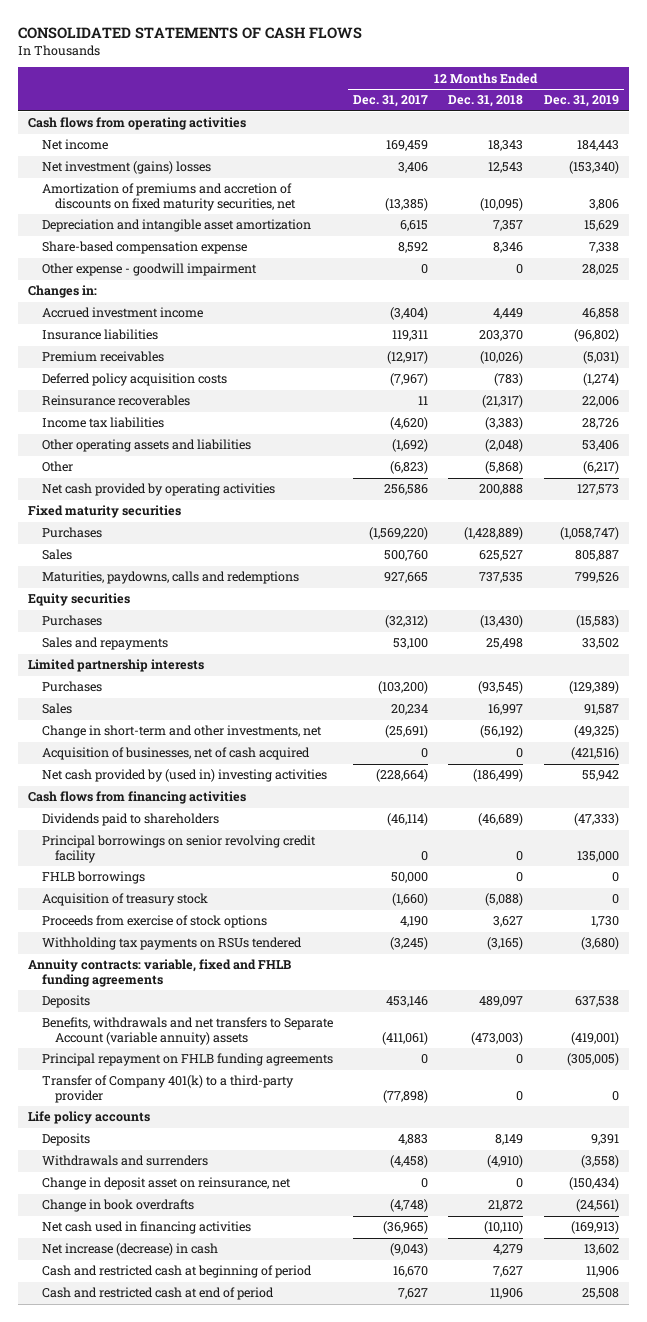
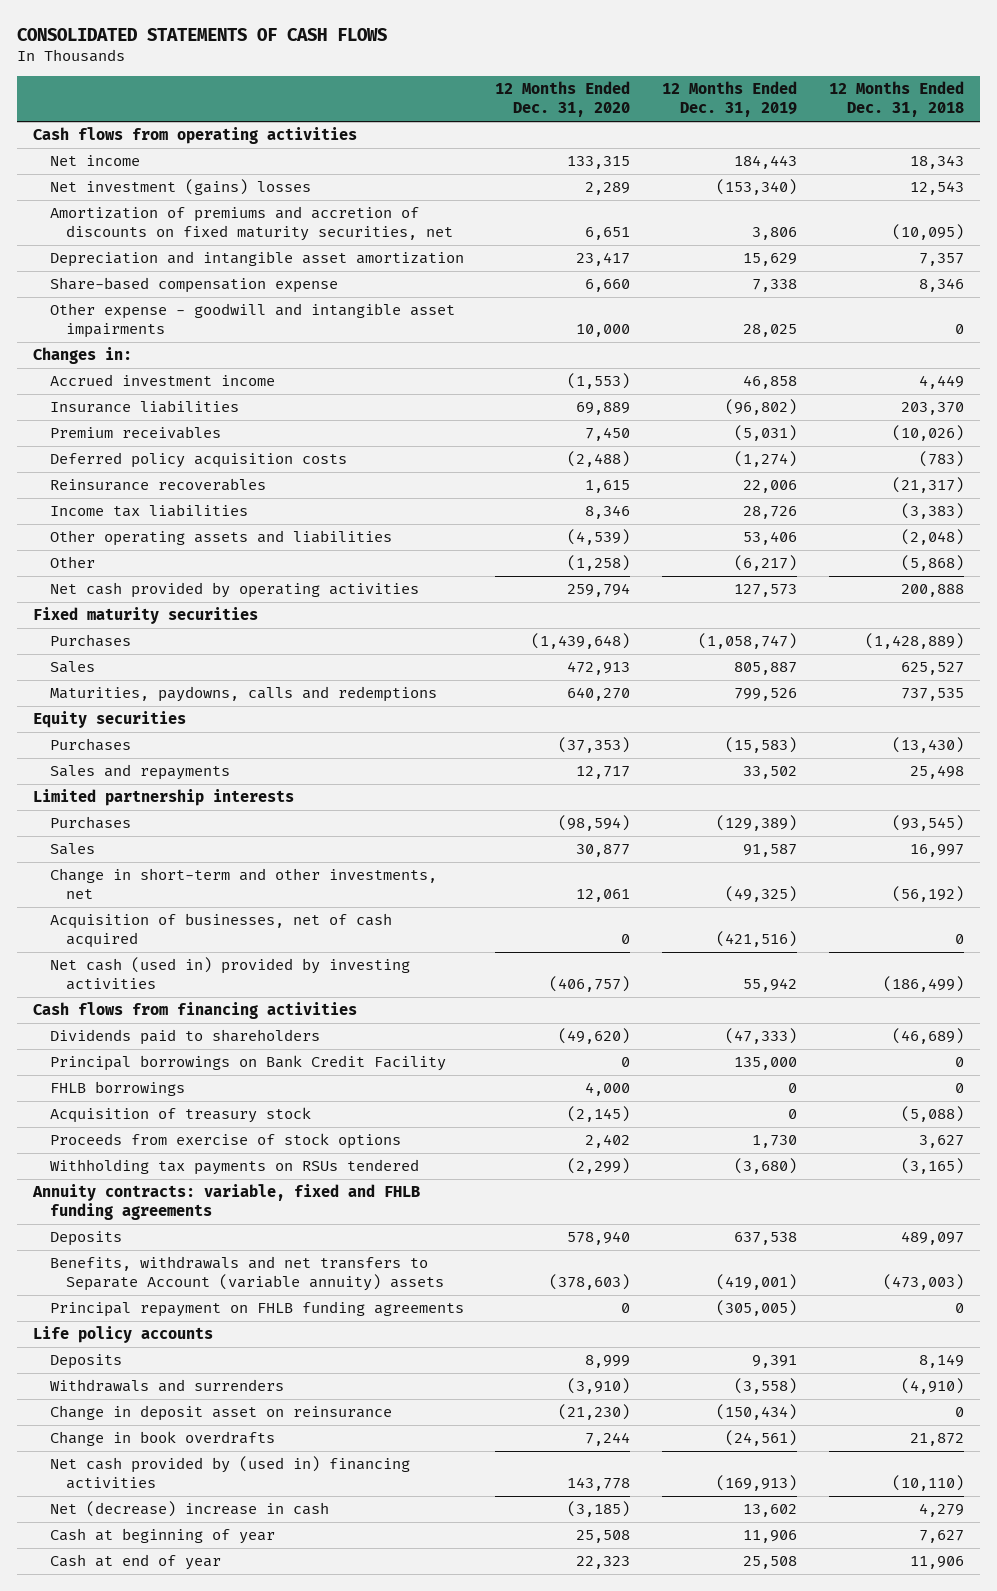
- | 12 Months Ended Dec. 31, 2017 | 12 Months Ended Dec. 31, 2018 | 12 Months Ended Dec. 31, 2019
+ | 12 Months Ended Dec. 31, 2020 | 12 Months Ended Dec. 31, 2019 | 12 Months Ended Dec. 31, 2018
- Other expense - goodwill impairment | 0 | 0 | 28,025
+ Other expense - goodwill and intangible asset impairments | 10,000 | 28,025 | 0
- Net cash provided by (used in) investing activities | (228,664) | (186,499) | 55,942
+ Net cash (used in) provided by investing activities | (406,757) | 55,942 | (186,499)
- Principal borrowings on senior revolving credit facility | 0 | 0 | 135,000
+ Principal borrowings on Bank Credit Facility | 0 | 135,000 | 0
- Transfer of Company 401(k) to a third-party provider | (77,898) | 0 | 0
- Change in deposit asset on reinsurance, net | 0 | 0 | (150,434)
+ Change in deposit asset on reinsurance | (21,230) | (150,434) | 0
- Net cash used in financing activities | (36,965) | (10,110) | (169,913)
- Net increase (decrease) in cash | (9,043) | 4,279 | 13,602
- Cash and restricted cash at beginning of period | 16,670 | 7,627 | 11,906
- Cash and restricted cash at end of period | 7,627 | 11,906 | 25,508
+ Net cash provided by (used in) financing activities | 143,778 | (169,913) | (10,110)
+ Net (decrease) increase in cash | (3,185) | 13,602 | 4,279
+ Cash at beginning of year | 25,508 | 11,906 | 7,627
+ Cash at end of year | 22,323 | 25,508 | 11,906

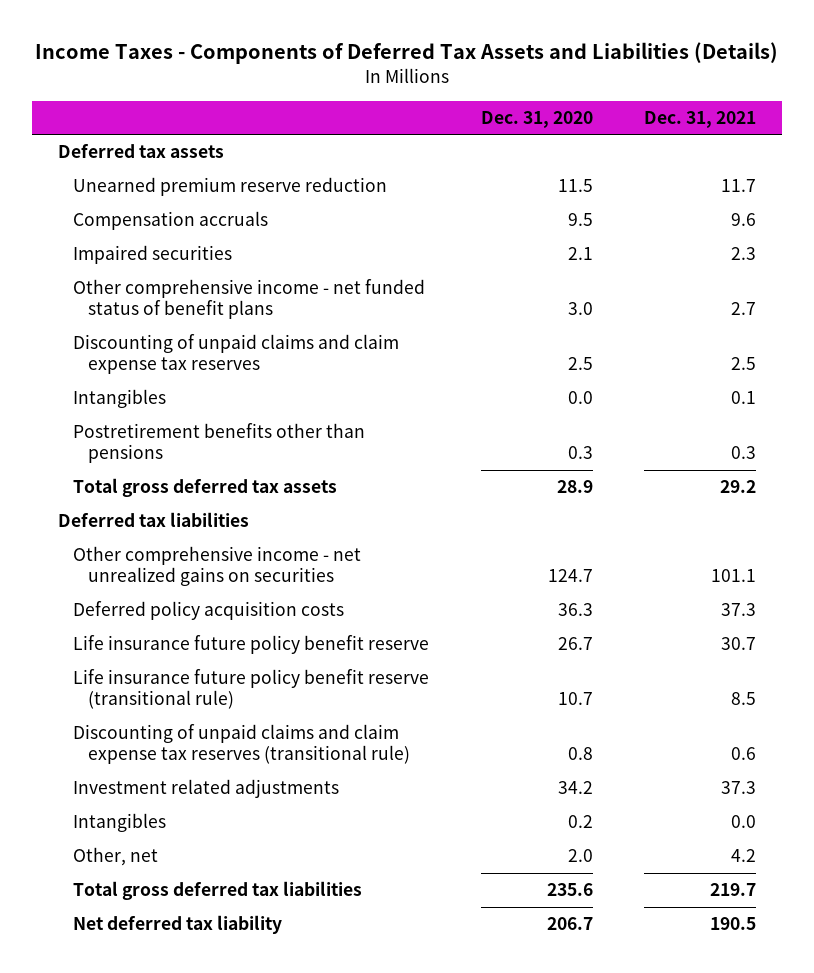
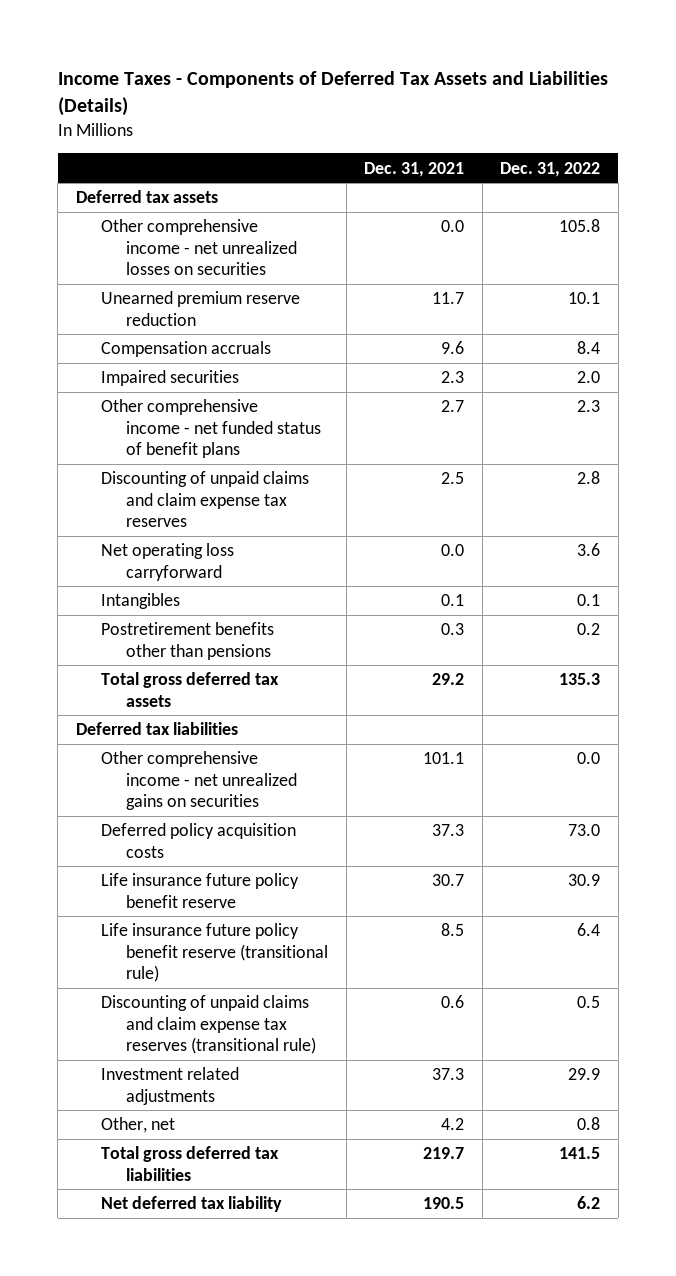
- | Dec. 31, 2020 | Dec. 31, 2021
+ | Dec. 31, 2021 | Dec. 31, 2022
+ Other comprehensive income - net unrealized losses on securities | 0.0 | 105.8
+ Net operating loss carryforward | 0.0 | 3.6
- Intangibles | 0.2 | 0.0

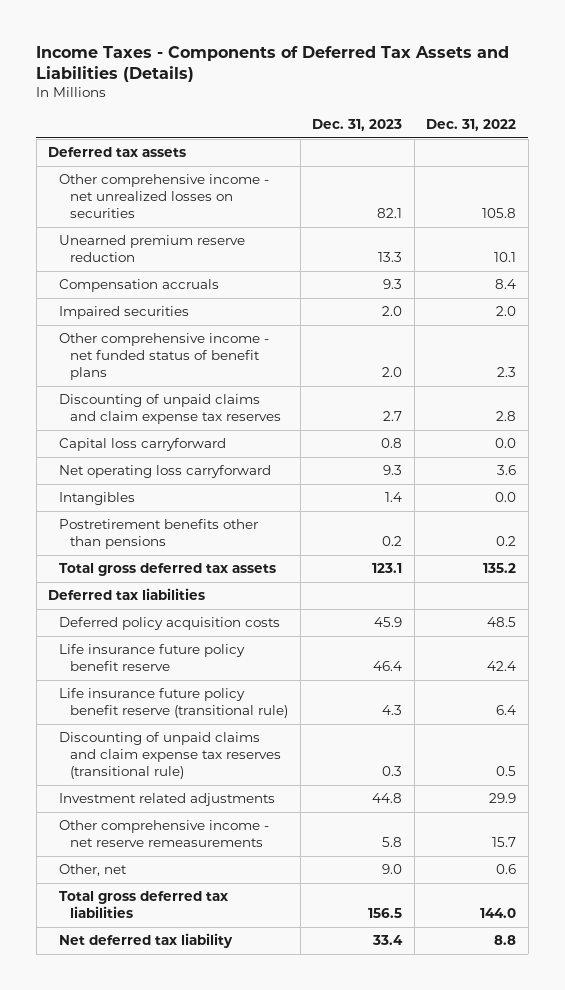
- | Dec. 31, 2021 | Dec. 31, 2022
+ | Dec. 31, 2023 | Dec. 31, 2022
+ Capital loss carryforward | 0.8 | 0.0
- Intangibles | 0.1 | 0.1
+ Intangibles | 1.4 | 0.0
- Total gross deferred tax assets | 29.2 | 135.3
+ Total gross deferred tax assets | 123.1 | 135.2
- Other comprehensive income - net unrealized gains on securities | 101.1 | 0.0
- Deferred policy acquisition costs | 37.3 | 73.0
- Life insurance future policy benefit reserve | 30.7 | 30.9
+ Deferred policy acquisition costs | 45.9 | 48.5
+ Life insurance future policy benefit reserve | 46.4 | 42.4
- Other, net | 4.2 | 0.8
- Total gross deferred tax liabilities | 219.7 | 141.5
- Net deferred tax liability | 190.5 | 6.2
+ Other comprehensive income - net reserve remeasurements | 5.8 | 15.7
+ Other, net | 9.0 | 0.6
+ Total gross deferred tax liabilities | 156.5 | 144.0
+ Net deferred tax liability | 33.4 | 8.8

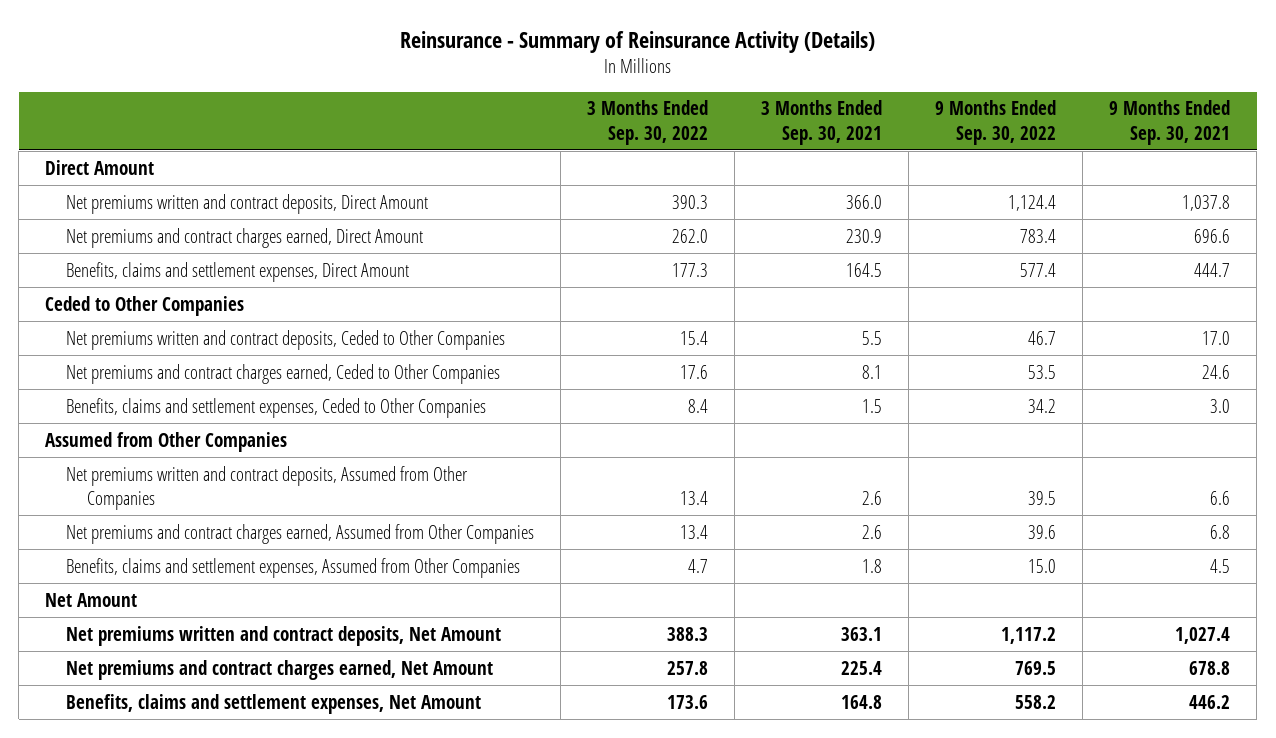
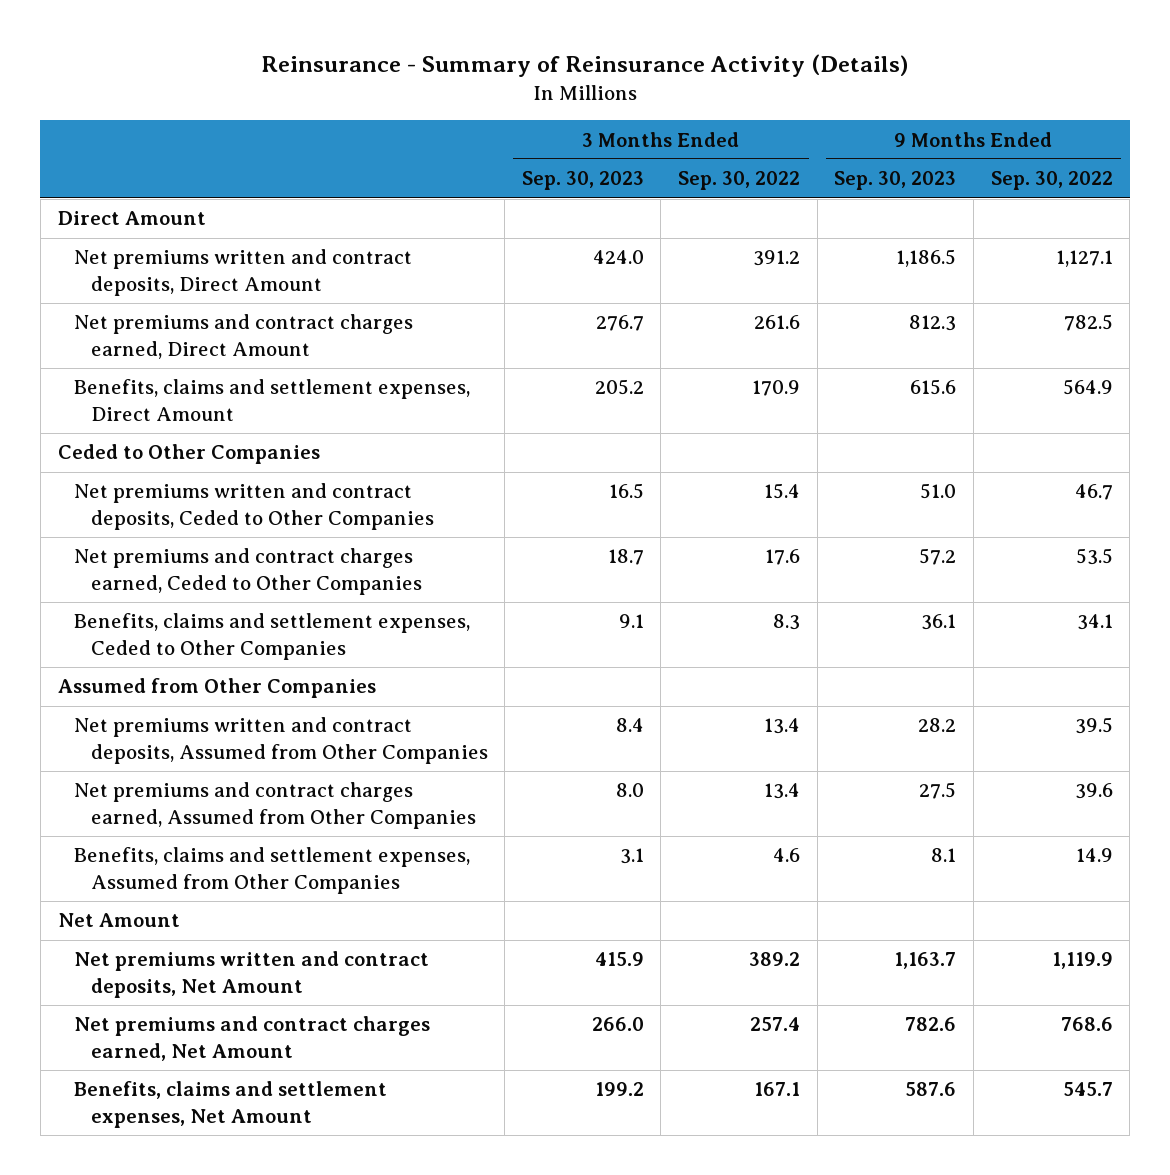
- | 3 Months Ended Sep. 30, 2022 | 3 Months Ended Sep. 30, 2021 | 9 Months Ended Sep. 30, 2022 | 9 Months Ended Sep. 30, 2021
+ | 3 Months Ended Sep. 30, 2023 | 3 Months Ended Sep. 30, 2022 | 9 Months Ended Sep. 30, 2023 | 9 Months Ended Sep. 30, 2022
- Net premiums written and contract deposits, Direct Amount | 390.3 | 366.0 | 1,124.4 | 1,037.8
- Net premiums and contract charges earned, Direct Amount | 262.0 | 230.9 | 783.4 | 696.6
- Benefits, claims and settlement expenses, Direct Amount | 177.3 | 164.5 | 577.4 | 444.7
+ Net premiums written and contract deposits, Direct Amount | 424.0 | 391.2 | 1,186.5 | 1,127.1
+ Net premiums and contract charges earned, Direct Amount | 276.7 | 261.6 | 812.3 | 782.5
+ Benefits, claims and settlement expenses, Direct Amount | 205.2 | 170.9 | 615.6 | 564.9
- Benefits, claims and settlement expenses, Ceded to Other Companies | 8.4 | 1.5 | 34.2 | 3.0
+ Benefits, claims and settlement expenses, Ceded to Other Companies | 9.1 | 8.3 | 36.1 | 34.1
- Benefits, claims and settlement expenses, Assumed from Other Companies | 4.7 | 1.8 | 15.0 | 4.5
+ Benefits, claims and settlement expenses, Assumed from Other Companies | 3.1 | 4.6 | 8.1 | 14.9
- Net premiums written and contract deposits, Net Amount | 388.3 | 363.1 | 1,117.2 | 1,027.4
- Net premiums and contract charges earned, Net Amount | 257.8 | 225.4 | 769.5 | 678.8
- Benefits, claims and settlement expenses, Net Amount | 173.6 | 164.8 | 558.2 | 446.2
+ Net premiums written and contract deposits, Net Amount | 415.9 | 389.2 | 1,163.7 | 1,119.9
+ Net premiums and contract charges earned, Net Amount | 266.0 | 257.4 | 782.6 | 768.6
+ Benefits, claims and settlement expenses, Net Amount | 199.2 | 167.1 | 587.6 | 545.7

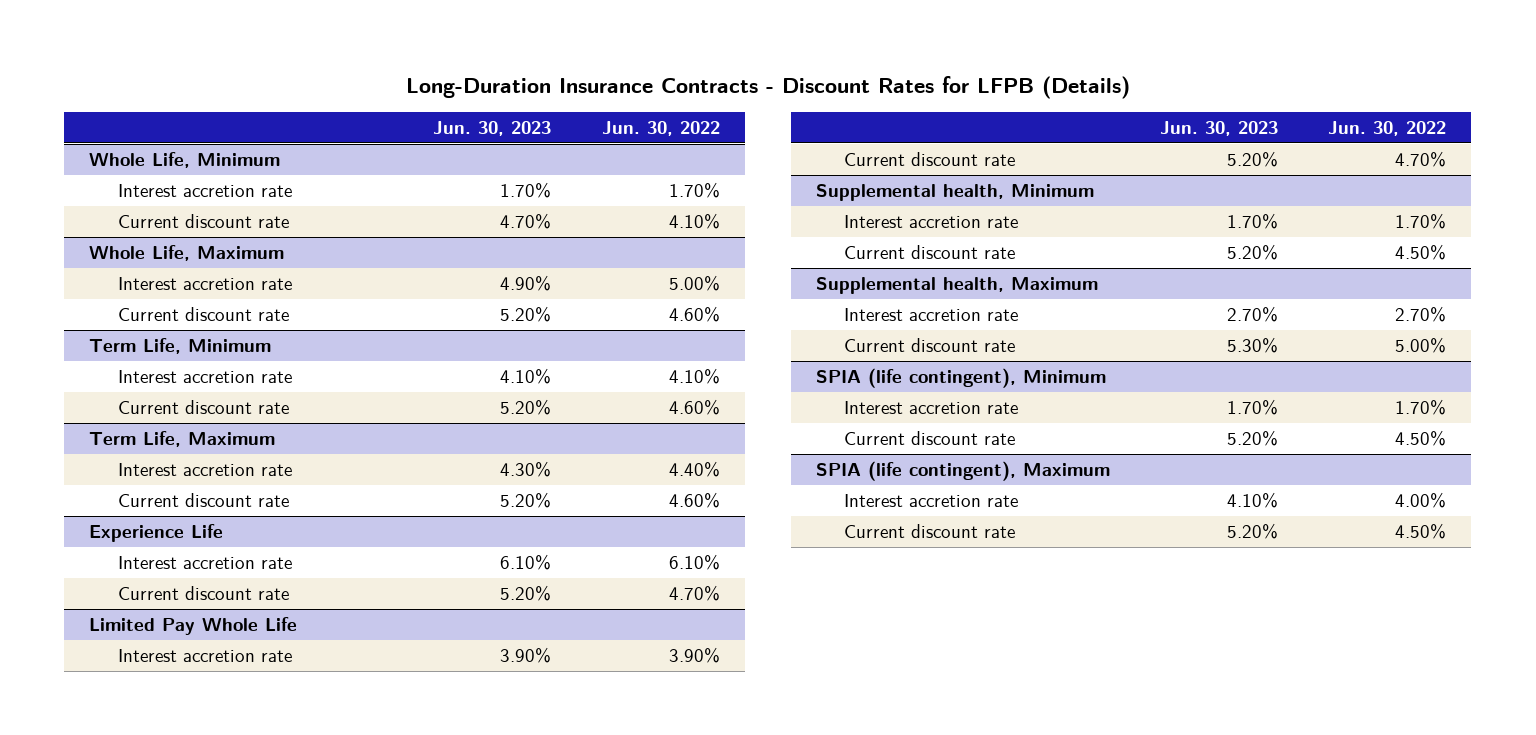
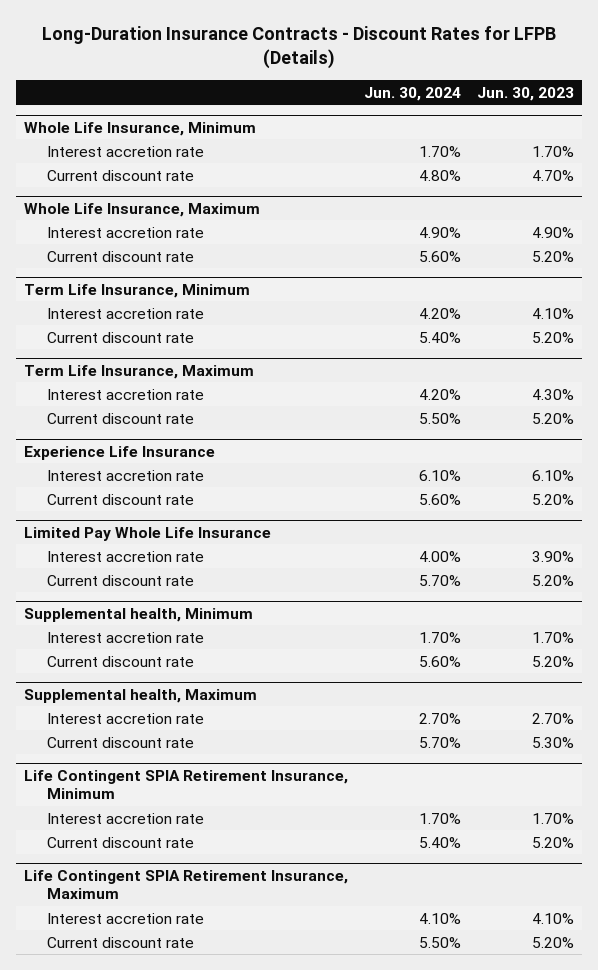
- | Jun. 30, 2023 | Jun. 30, 2022
+ | Jun. 30, 2024 | Jun. 30, 2023
- Whole Life, Minimum
+ Whole Life Insurance, Minimum
- Whole Life, Maximum
+ Whole Life Insurance, Maximum
- Term Life, Minimum
+ Term Life Insurance, Minimum
- Term Life, Maximum
+ Term Life Insurance, Maximum
- Experience Life
+ Experience Life Insurance
- Limited Pay Whole Life
+ Limited Pay Whole Life Insurance
- SPIA (life contingent), Minimum
+ Life Contingent SPIA Retirement Insurance, Minimum
- SPIA (life contingent), Maximum
+ Life Contingent SPIA Retirement Insurance, Maximum

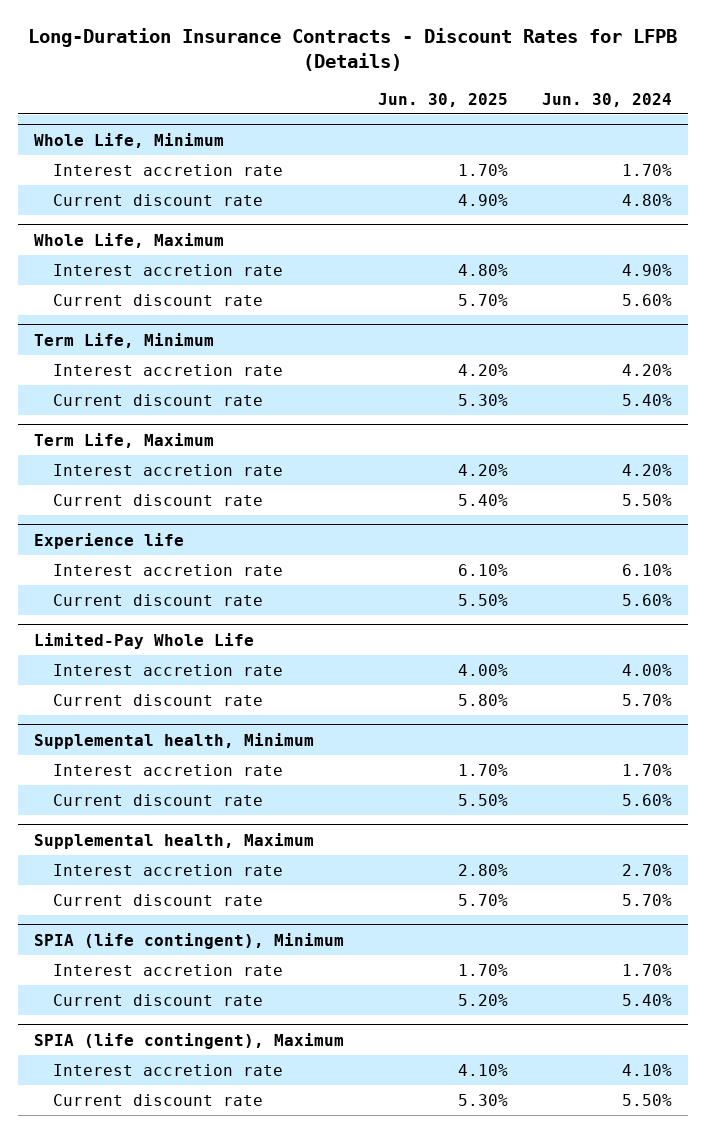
- | Jun. 30, 2024 | Jun. 30, 2023
+ | Jun. 30, 2025 | Jun. 30, 2024
- Whole Life Insurance, Minimum
+ Whole Life, Minimum
- Whole Life Insurance, Maximum
+ Whole Life, Maximum
- Term Life Insurance, Minimum
+ Term Life, Minimum
- Term Life Insurance, Maximum
+ Term Life, Maximum
- Experience Life Insurance
+ Experience life
- Limited Pay Whole Life Insurance
+ Limited-Pay Whole Life
- Life Contingent SPIA Retirement Insurance, Minimum
+ SPIA (life contingent), Minimum
- Life Contingent SPIA Retirement Insurance, Maximum
+ SPIA (life contingent), Maximum

